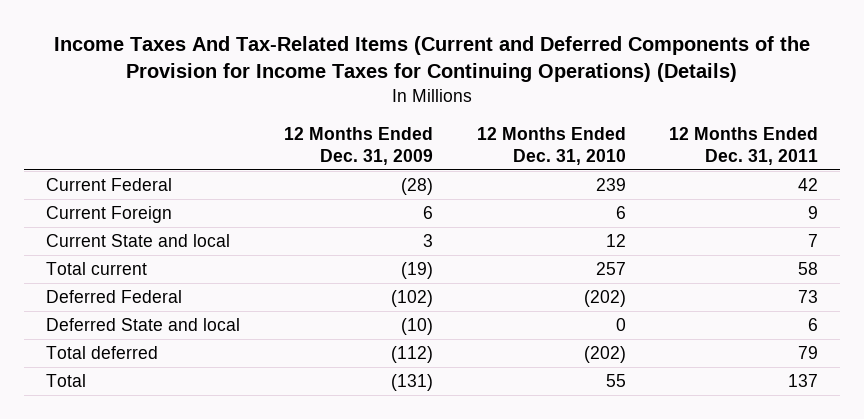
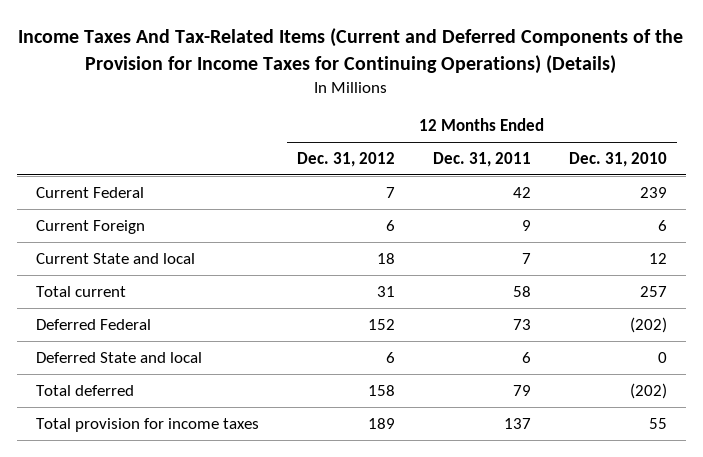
- | 12 Months Ended Dec. 31, 2009 | 12 Months Ended Dec. 31, 2010 | 12 Months Ended Dec. 31, 2011
+ | 12 Months Ended Dec. 31, 2012 | 12 Months Ended Dec. 31, 2011 | 12 Months Ended Dec. 31, 2010
- Total | (131) | 55 | 137
+ Total provision for income taxes | 189 | 137 | 55

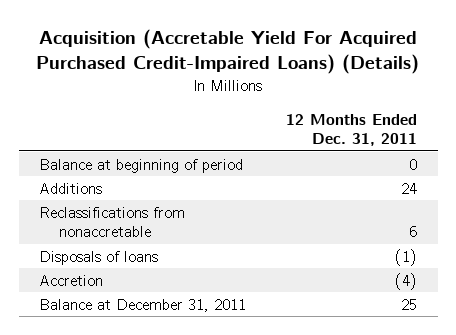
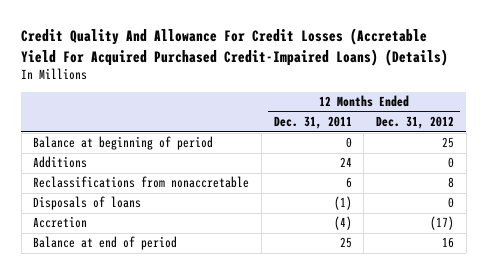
- Acquisition (Accretable Yield For Acquired Purchased Credit-Impaired Loans) (Details)
+ Credit Quality And Allowance For Credit Losses (Accretable Yield For Acquired Purchased Credit-Impaired Loans) (Details)
- | 12 Months Ended Dec. 31, 2011
+ | 12 Months Ended Dec. 31, 2011 | 12 Months Ended Dec. 31, 2012
- Balance at December 31, 2011 | 25
+ Balance at end of period | 25 | 16

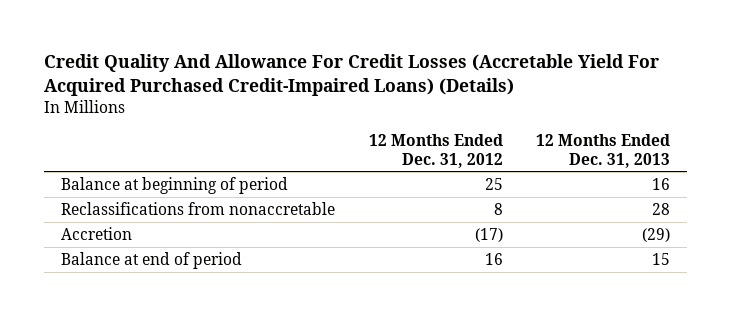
- | 12 Months Ended Dec. 31, 2011 | 12 Months Ended Dec. 31, 2012
+ | 12 Months Ended Dec. 31, 2012 | 12 Months Ended Dec. 31, 2013
- Additions | 24 | 0
- Disposals of loans | (1) | 0

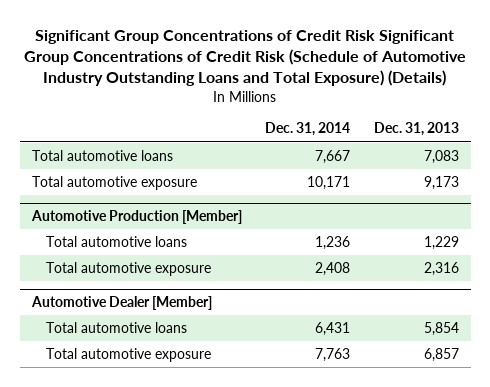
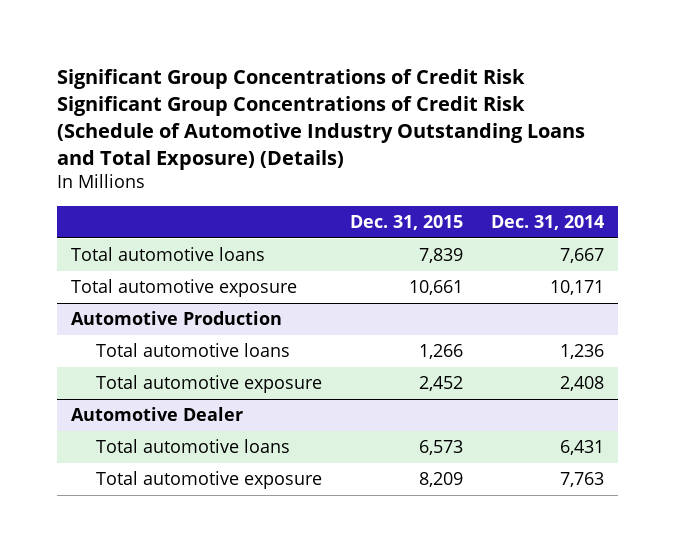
- | Dec. 31, 2014 | Dec. 31, 2013
+ | Dec. 31, 2015 | Dec. 31, 2014
- Automotive Production [Member]
+ Automotive Production
- Automotive Dealer [Member]
+ Automotive Dealer

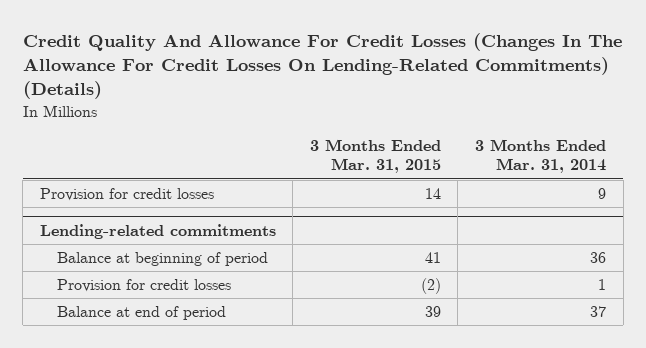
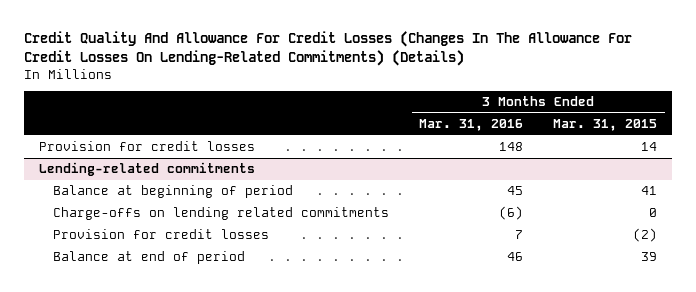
- | 3 Months Ended Mar. 31, 2015 | 3 Months Ended Mar. 31, 2014
+ | 3 Months Ended Mar. 31, 2016 | 3 Months Ended Mar. 31, 2015
@ Lending-related commitments
+ Charge-offs on lending related commitments | (6) | 0

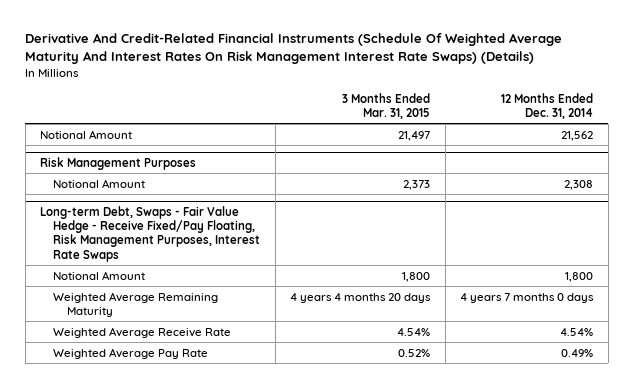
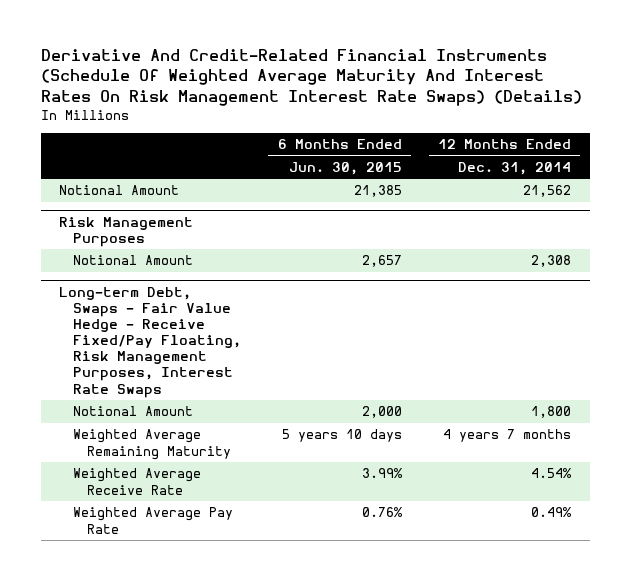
- | 3 Months Ended Mar. 31, 2015 | 12 Months Ended Dec. 31, 2014
+ | 6 Months Ended Jun. 30, 2015 | 12 Months Ended Dec. 31, 2014
@ Long-term Debt, Swaps - Fair Value Hedge - Receive Fixed/Pay Floating, Risk Management Purposes, Interest Rate Swaps
- Weighted Average Remaining Maturity | 4 years 4 months 20 days | 4 years 7 months 0 days
+ Weighted Average Remaining Maturity | 5 years 10 days | 4 years 7 months

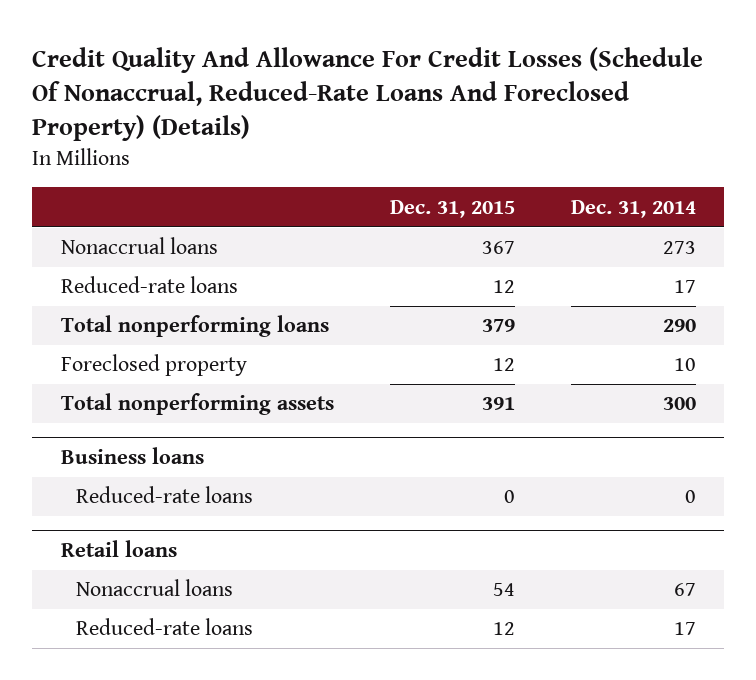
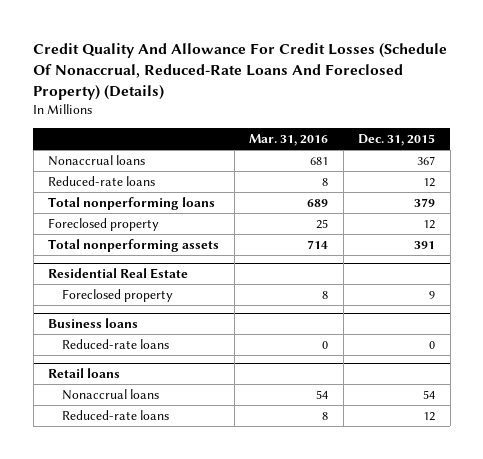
- | Dec. 31, 2015 | Dec. 31, 2014
+ | Mar. 31, 2016 | Dec. 31, 2015
+ Residential Real Estate
+ Foreclosed property | 8 | 9

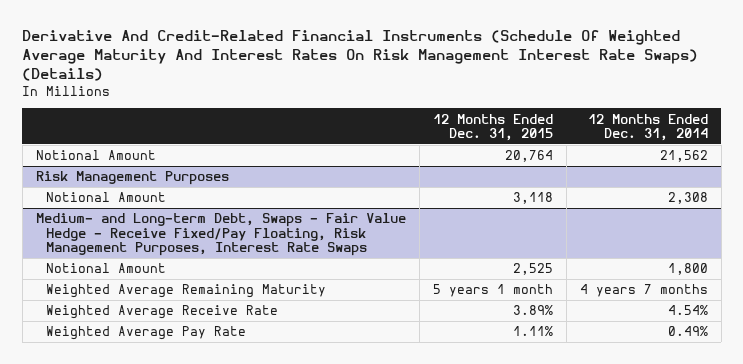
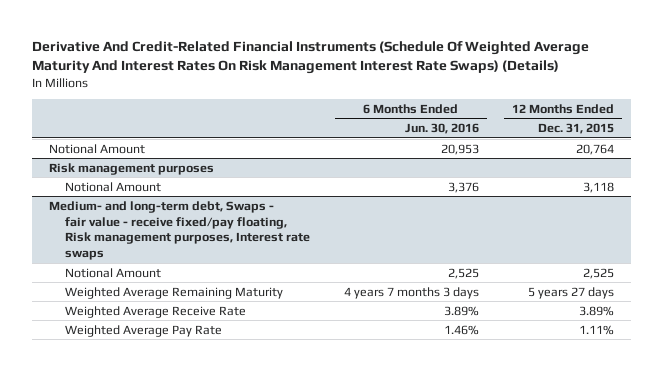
- | 12 Months Ended Dec. 31, 2015 | 12 Months Ended Dec. 31, 2014
+ | 6 Months Ended Jun. 30, 2016 | 12 Months Ended Dec. 31, 2015
- Risk Management Purposes
+ Risk management purposes
- Medium- and Long-term Debt, Swaps - Fair Value Hedge - Receive Fixed/Pay Floating, Risk Management Purposes, Interest Rate Swaps
+ Medium- and long-term debt, Swaps - fair value - receive fixed/pay floating, Risk management purposes, Interest rate swaps
- Weighted Average Remaining Maturity | 5 years 1 month | 4 years 7 months
+ Weighted Average Remaining Maturity | 4 years 7 months 3 days | 5 years 27 days

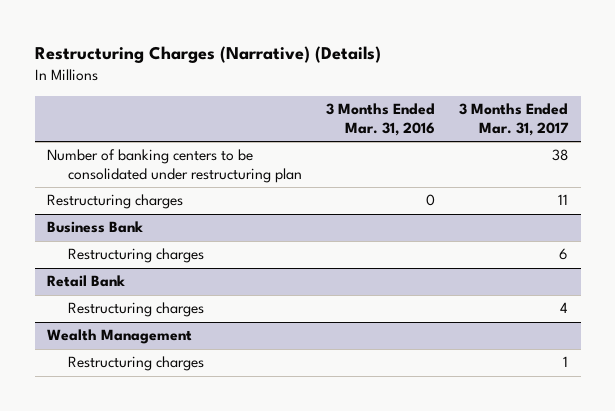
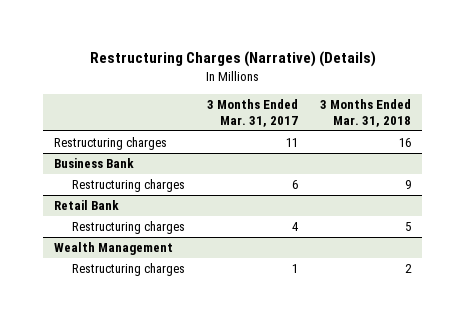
- | 3 Months Ended Mar. 31, 2016 | 3 Months Ended Mar. 31, 2017
+ | 3 Months Ended Mar. 31, 2017 | 3 Months Ended Mar. 31, 2018
- Number of banking centers to be consolidated under restructuring plan | | 38

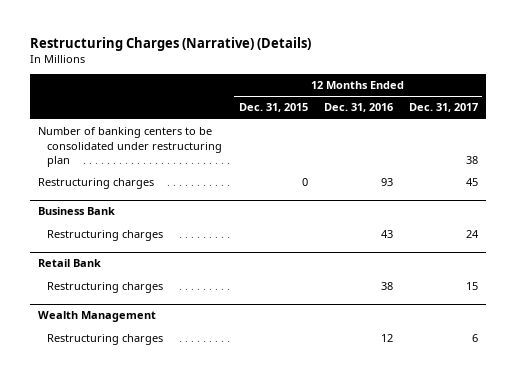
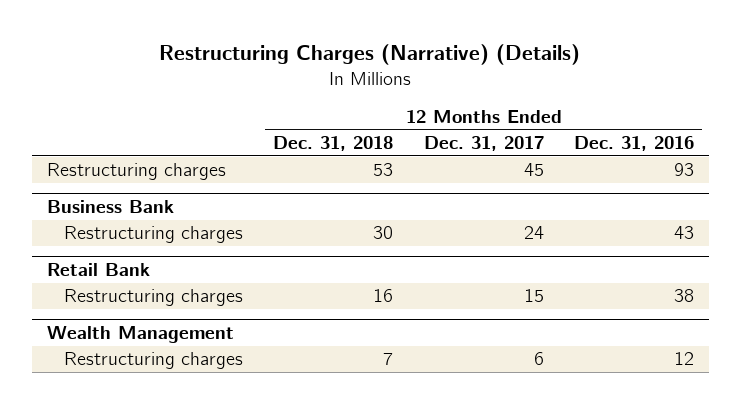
- | 12 Months Ended Dec. 31, 2015 | 12 Months Ended Dec. 31, 2016 | 12 Months Ended Dec. 31, 2017
+ | 12 Months Ended Dec. 31, 2018 | 12 Months Ended Dec. 31, 2017 | 12 Months Ended Dec. 31, 2016
- Number of banking centers to be consolidated under restructuring plan | | | 38

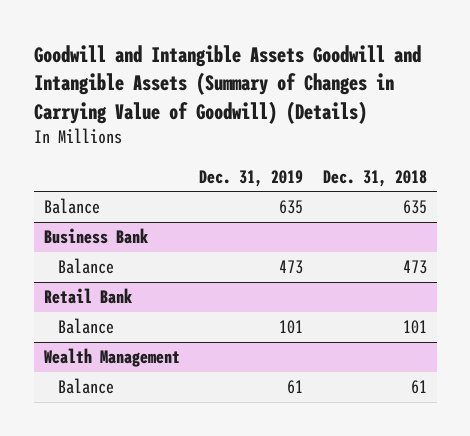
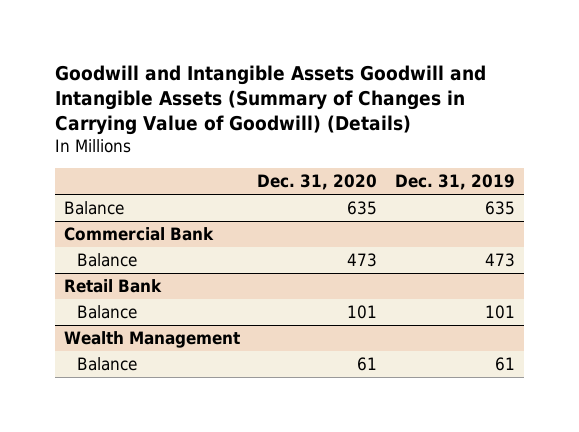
- | Dec. 31, 2019 | Dec. 31, 2018
+ | Dec. 31, 2020 | Dec. 31, 2019
- Business Bank
+ Commercial Bank

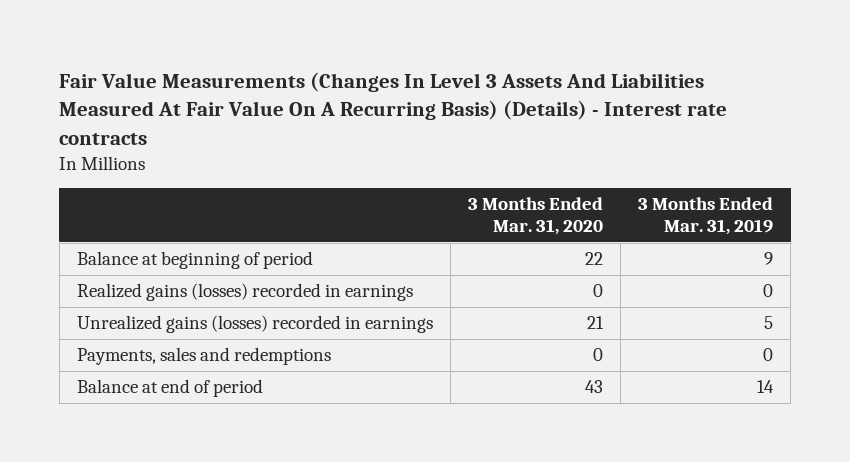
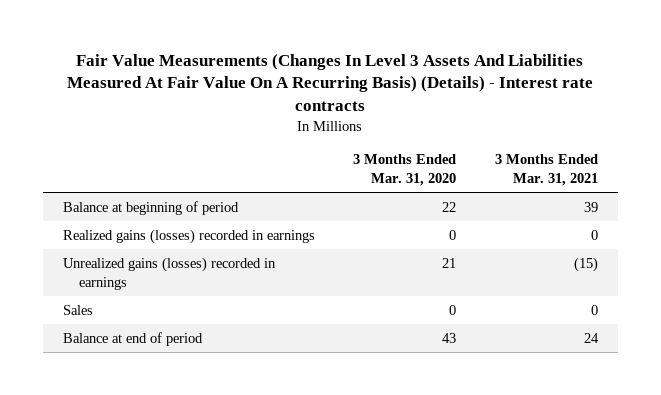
- | 3 Months Ended Mar. 31, 2020 | 3 Months Ended Mar. 31, 2019
+ | 3 Months Ended Mar. 31, 2020 | 3 Months Ended Mar. 31, 2021
- Payments, sales and redemptions | 0 | 0
+ Sales | 0 | 0

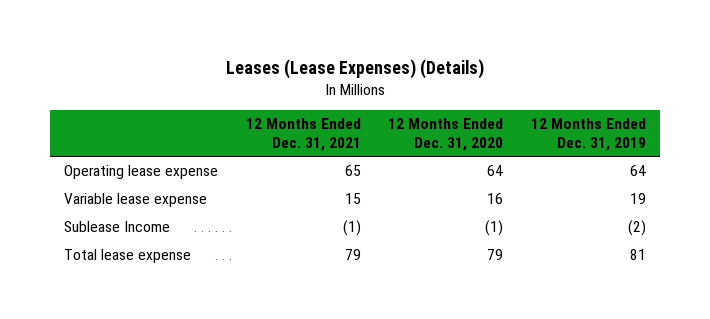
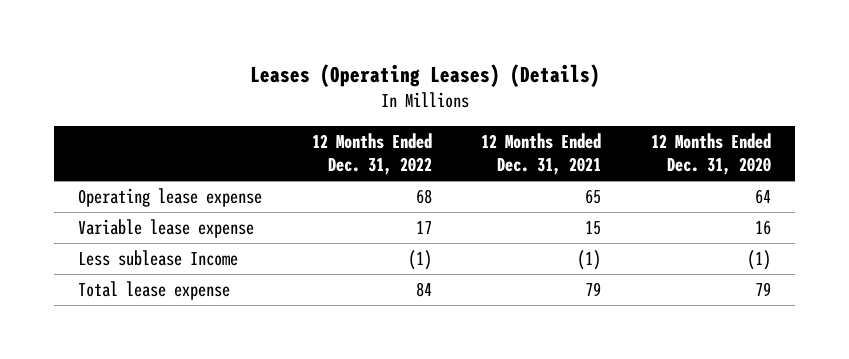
- Leases (Lease Expenses) (Details)
+ Leases (Operating Leases) (Details)
- | 12 Months Ended Dec. 31, 2021 | 12 Months Ended Dec. 31, 2020 | 12 Months Ended Dec. 31, 2019
+ | 12 Months Ended Dec. 31, 2022 | 12 Months Ended Dec. 31, 2021 | 12 Months Ended Dec. 31, 2020
- Sublease Income | (1) | (1) | (2)
+ Less sublease Income | (1) | (1) | (1)

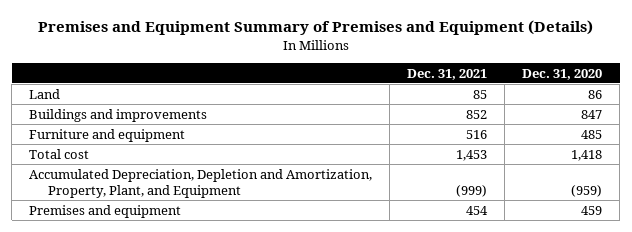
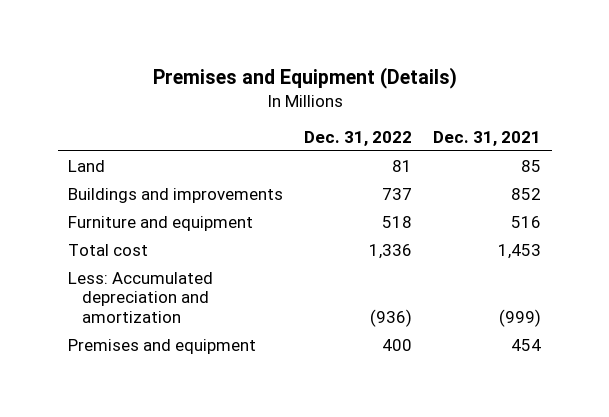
- Premises and Equipment Summary of Premises and Equipment (Details)
+ Premises and Equipment (Details)
- | Dec. 31, 2021 | Dec. 31, 2020
+ | Dec. 31, 2022 | Dec. 31, 2021
- Accumulated Depreciation, Depletion and Amortization, Property, Plant, and Equipment | (999) | (959)
+ Less: Accumulated depreciation and amortization | (936) | (999)

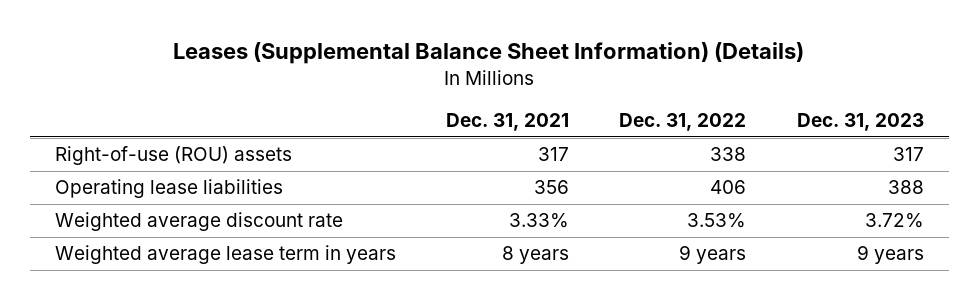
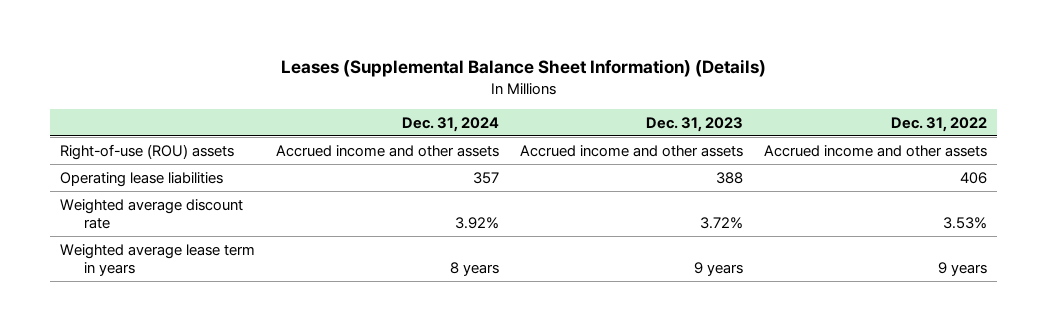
- | Dec. 31, 2021 | Dec. 31, 2022 | Dec. 31, 2023
+ | Dec. 31, 2024 | Dec. 31, 2023 | Dec. 31, 2022
- Right-of-use (ROU) assets | 317 | 338 | 317
+ Right-of-use (ROU) assets | Accrued income and other assets | Accrued income and other assets | Accrued income and other assets

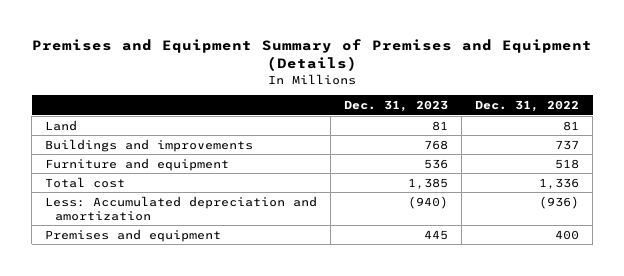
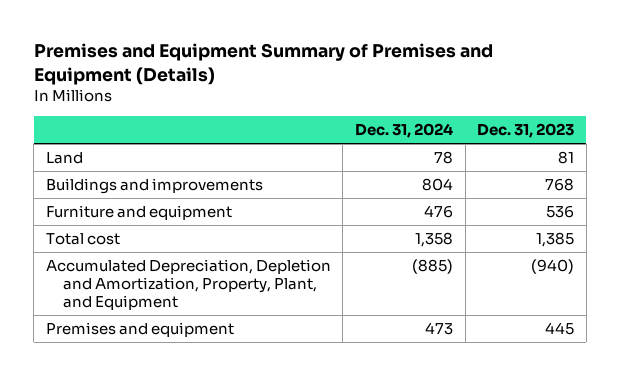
- | Dec. 31, 2023 | Dec. 31, 2022
+ | Dec. 31, 2024 | Dec. 31, 2023
- Less: Accumulated depreciation and amortization | (940) | (936)
+ Accumulated Depreciation, Depletion and Amortization, Property, Plant, and Equipment | (885) | (940)

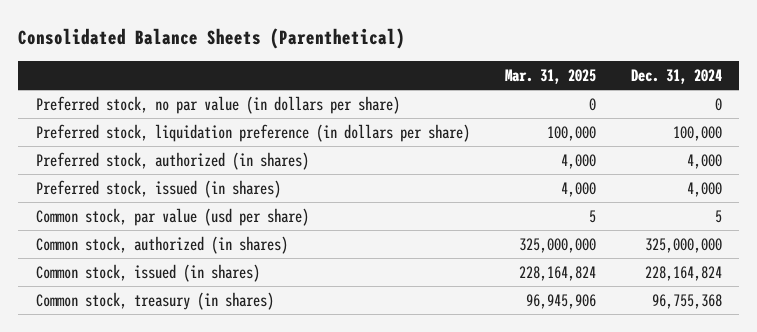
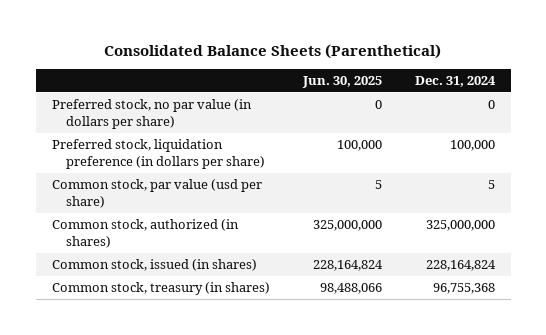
- | Mar. 31, 2025 | Dec. 31, 2024
+ | Jun. 30, 2025 | Dec. 31, 2024
- Preferred stock, authorized (in shares) | 4,000 | 4,000
- Preferred stock, issued (in shares) | 4,000 | 4,000

